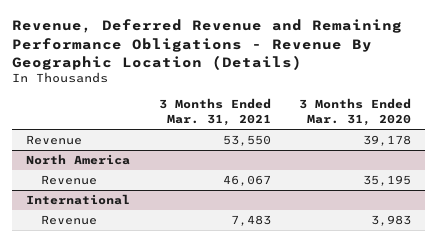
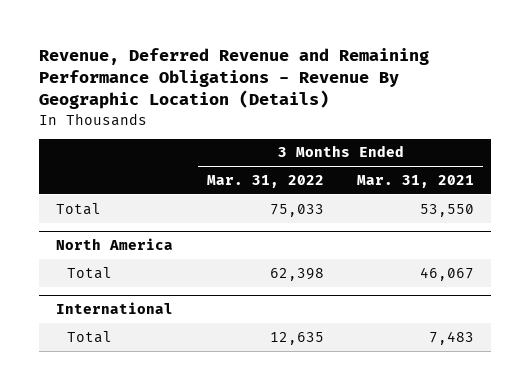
- | 3 Months Ended Mar. 31, 2021 | 3 Months Ended Mar. 31, 2020
+ | 3 Months Ended Mar. 31, 2022 | 3 Months Ended Mar. 31, 2021
- Revenue | 53,550 | 39,178
+ Total | 75,033 | 53,550
@ North America
- Revenue | 46,067 | 35,195
+ Total | 62,398 | 46,067
@ International
- Revenue | 7,483 | 3,983
+ Total | 12,635 | 7,483

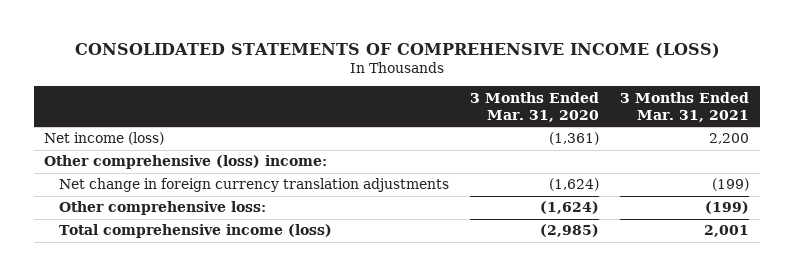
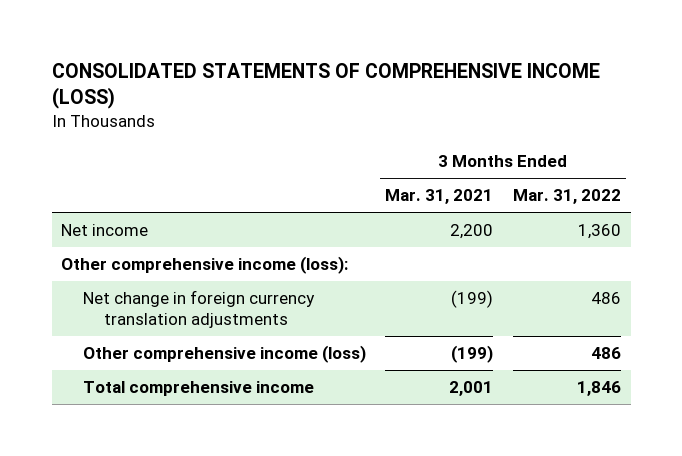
- | 3 Months Ended Mar. 31, 2020 | 3 Months Ended Mar. 31, 2021
+ | 3 Months Ended Mar. 31, 2021 | 3 Months Ended Mar. 31, 2022
- Net income (loss) | (1,361) | 2,200
- Other comprehensive (loss) income:
+ Net income | 2,200 | 1,360
+ Other comprehensive income (loss):
- Other comprehensive loss: | (1,624) | (199)
- Total comprehensive income (loss) | (2,985) | 2,001
+ Other comprehensive income (loss) | (199) | 486
+ Total comprehensive income | 2,001 | 1,846

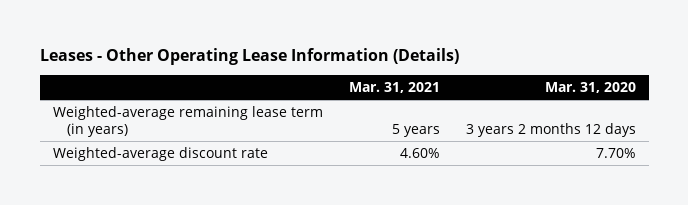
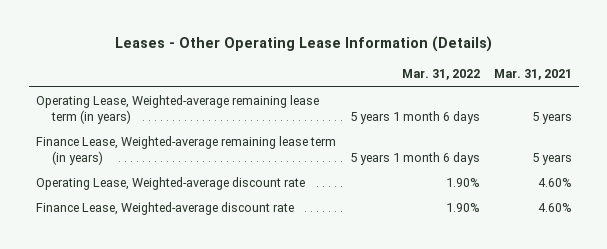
- | Mar. 31, 2021 | Mar. 31, 2020
+ | Mar. 31, 2022 | Mar. 31, 2021
- Weighted-average remaining lease term (in years) | 5 years | 3 years 2 months 12 days
- Weighted-average discount rate | 4.60% | 7.70%
+ Operating Lease, Weighted-average remaining lease term (in years) | 5 years 1 month 6 days | 5 years
+ Finance Lease, Weighted-average remaining lease term (in years) | 5 years 1 month 6 days | 5 years
+ Operating Lease, Weighted-average discount rate | 1.90% | 4.60%
+ Finance Lease, Weighted-average discount rate | 1.90% | 4.60%

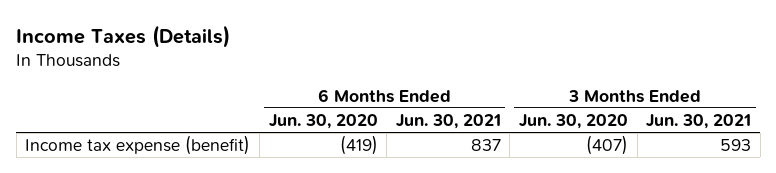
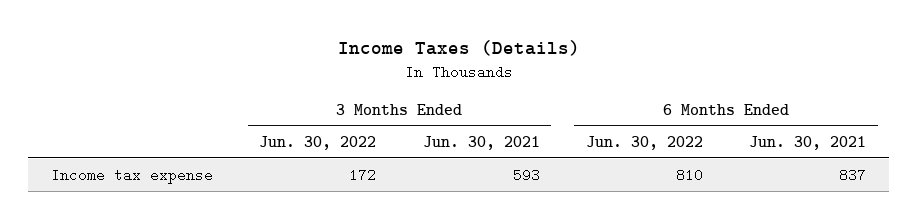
- | 6 Months Ended Jun. 30, 2020 | 6 Months Ended Jun. 30, 2021 | 3 Months Ended Jun. 30, 2020 | 3 Months Ended Jun. 30, 2021
+ | 3 Months Ended Jun. 30, 2022 | 3 Months Ended Jun. 30, 2021 | 6 Months Ended Jun. 30, 2022 | 6 Months Ended Jun. 30, 2021
- Income tax expense (benefit) | (419) | 837 | (407) | 593
+ Income tax expense | 172 | 593 | 810 | 837

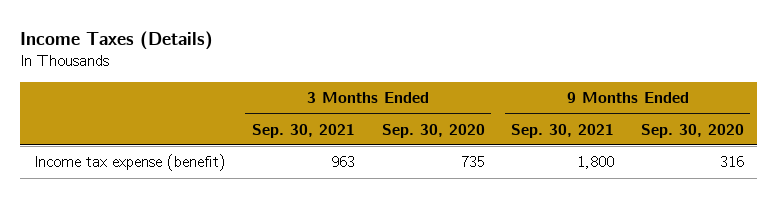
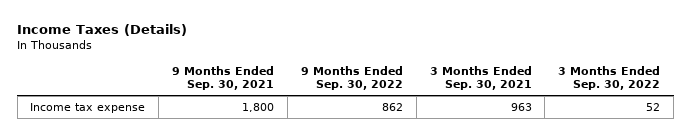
- | 3 Months Ended Sep. 30, 2021 | 3 Months Ended Sep. 30, 2020 | 9 Months Ended Sep. 30, 2021 | 9 Months Ended Sep. 30, 2020
+ | 9 Months Ended Sep. 30, 2021 | 9 Months Ended Sep. 30, 2022 | 3 Months Ended Sep. 30, 2021 | 3 Months Ended Sep. 30, 2022
- Income tax expense (benefit) | 963 | 735 | 1,800 | 316
+ Income tax expense | 1,800 | 862 | 963 | 52

